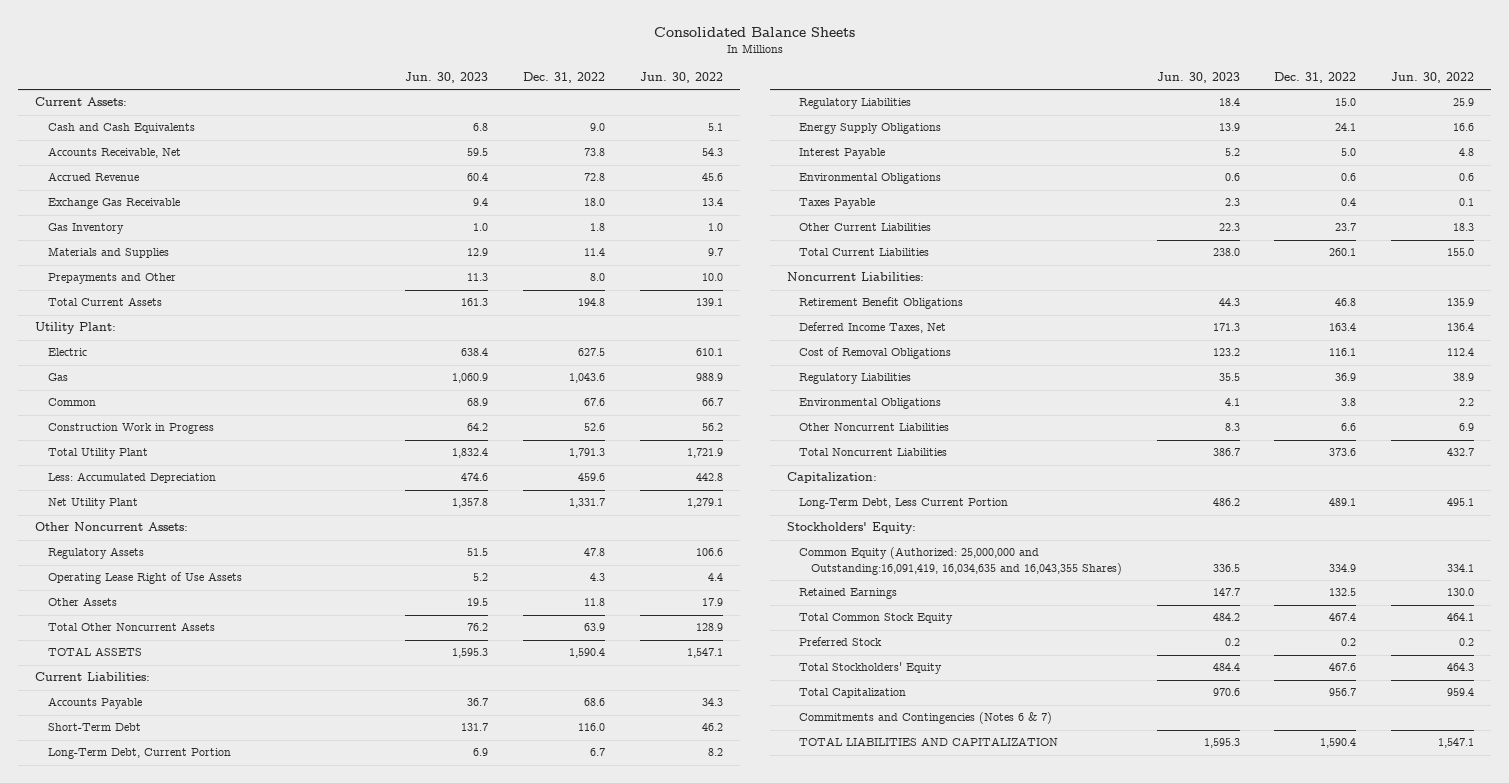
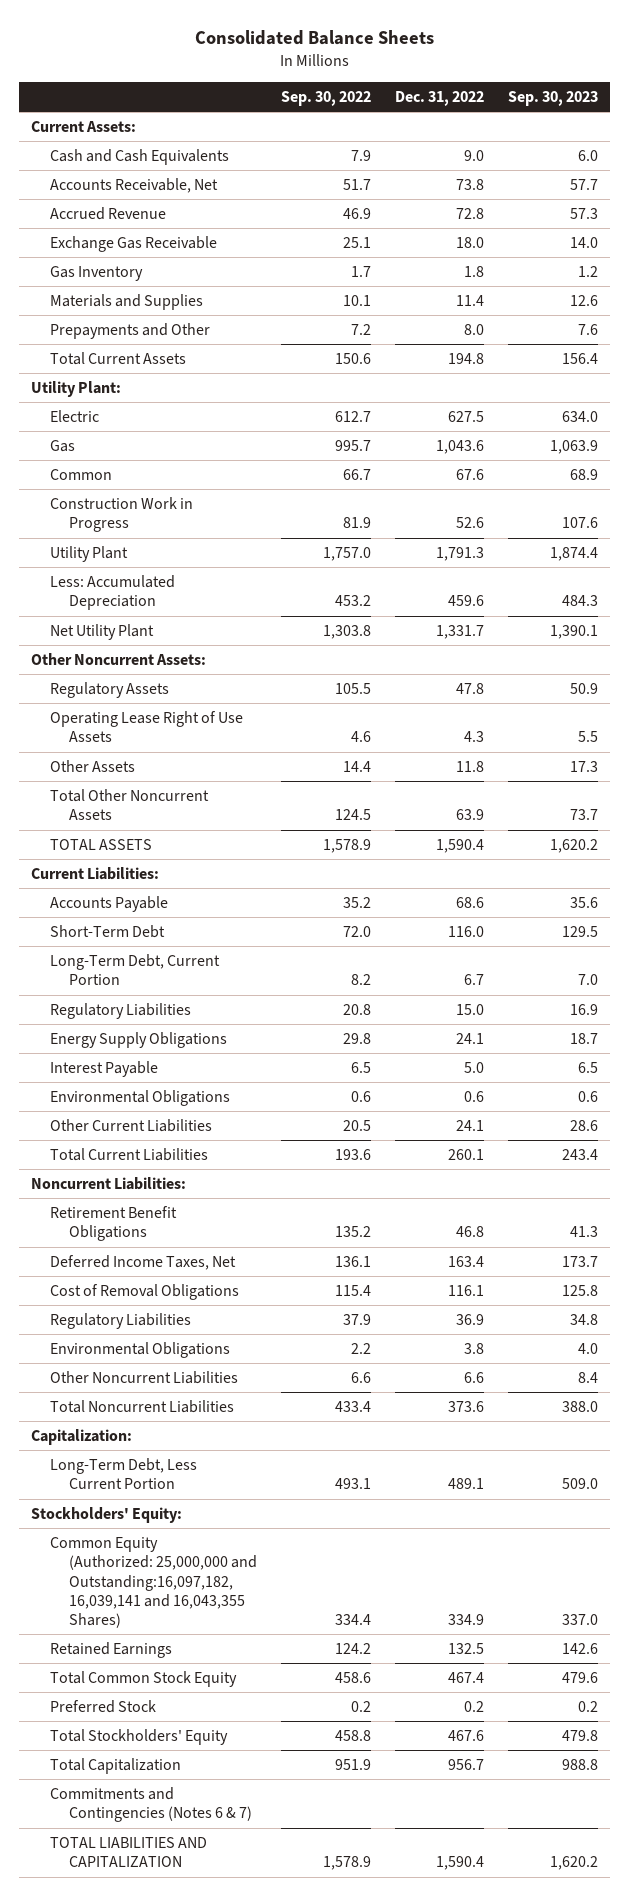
- | Jun. 30, 2023 | Dec. 31, 2022 | Jun. 30, 2022
+ | Sep. 30, 2022 | Dec. 31, 2022 | Sep. 30, 2023
- Total Utility Plant | 1,832.4 | 1,791.3 | 1,721.9
+ Utility Plant | 1,757.0 | 1,791.3 | 1,874.4
- Taxes Payable | 2.3 | 0.4 | 0.1
- Other Current Liabilities | 22.3 | 23.7 | 18.3
+ Other Current Liabilities | 20.5 | 24.1 | 28.6
- Common Equity (Authorized: 25,000,000 and Outstanding:16,091,419, 16,034,635 and 16,043,355 Shares) | 336.5 | 334.9 | 334.1
+ Common Equity (Authorized: 25,000,000 and Outstanding:16,097,182, 16,039,141 and 16,043,355 Shares) | 334.4 | 334.9 | 337.0

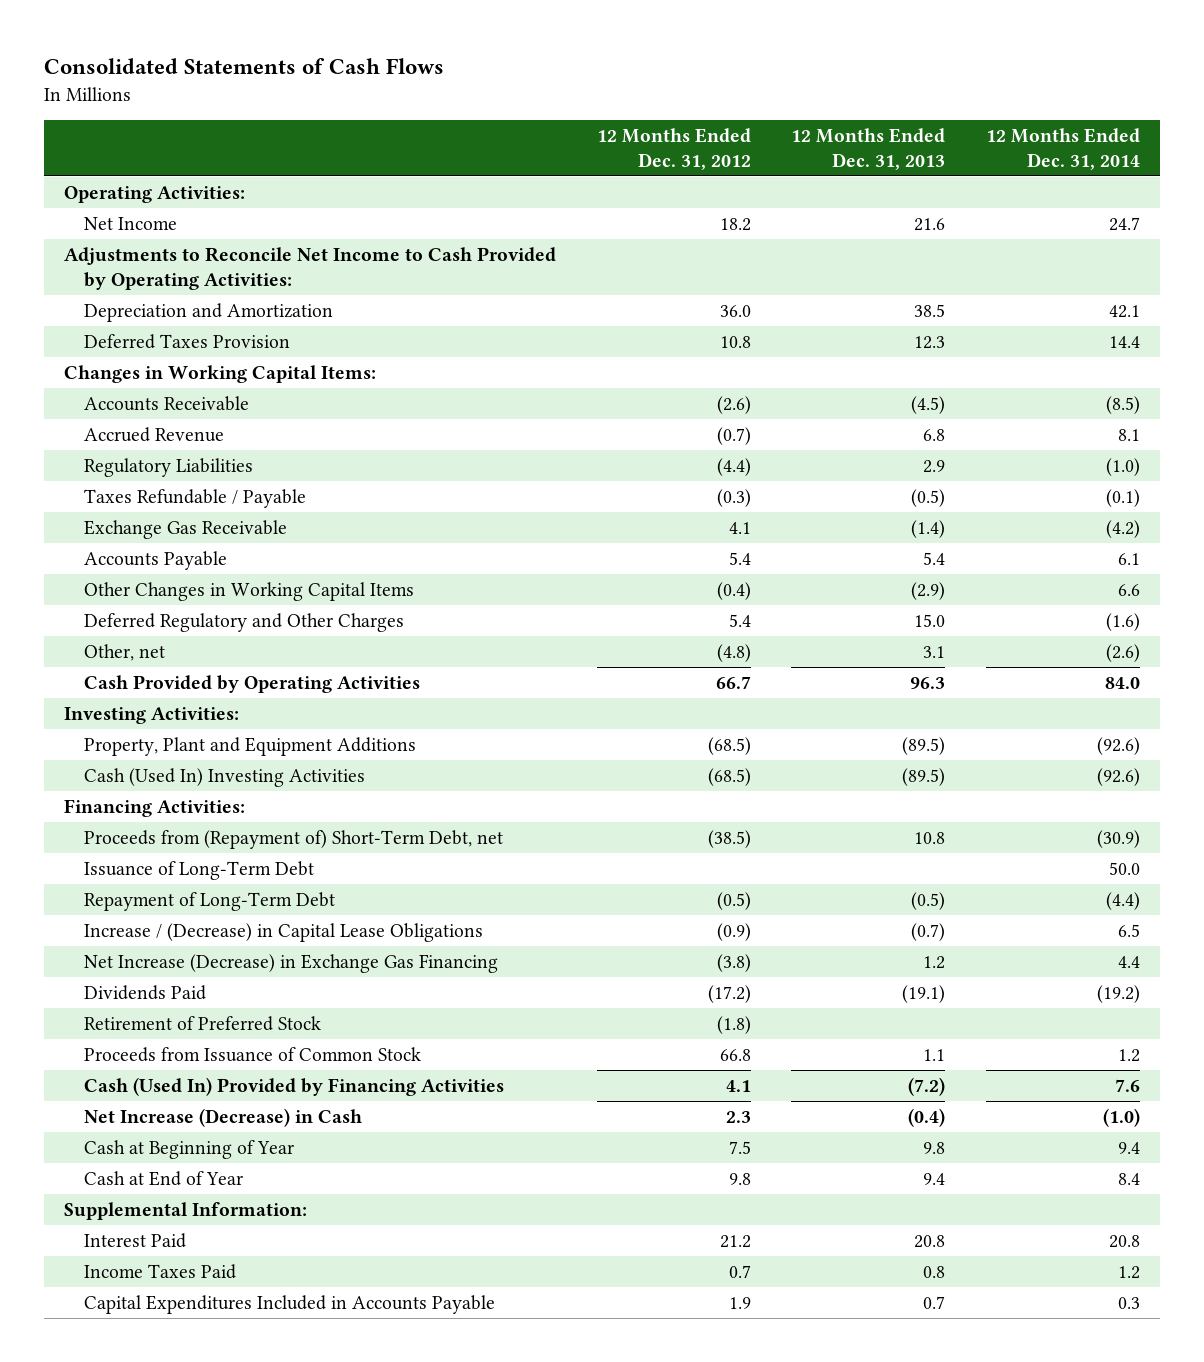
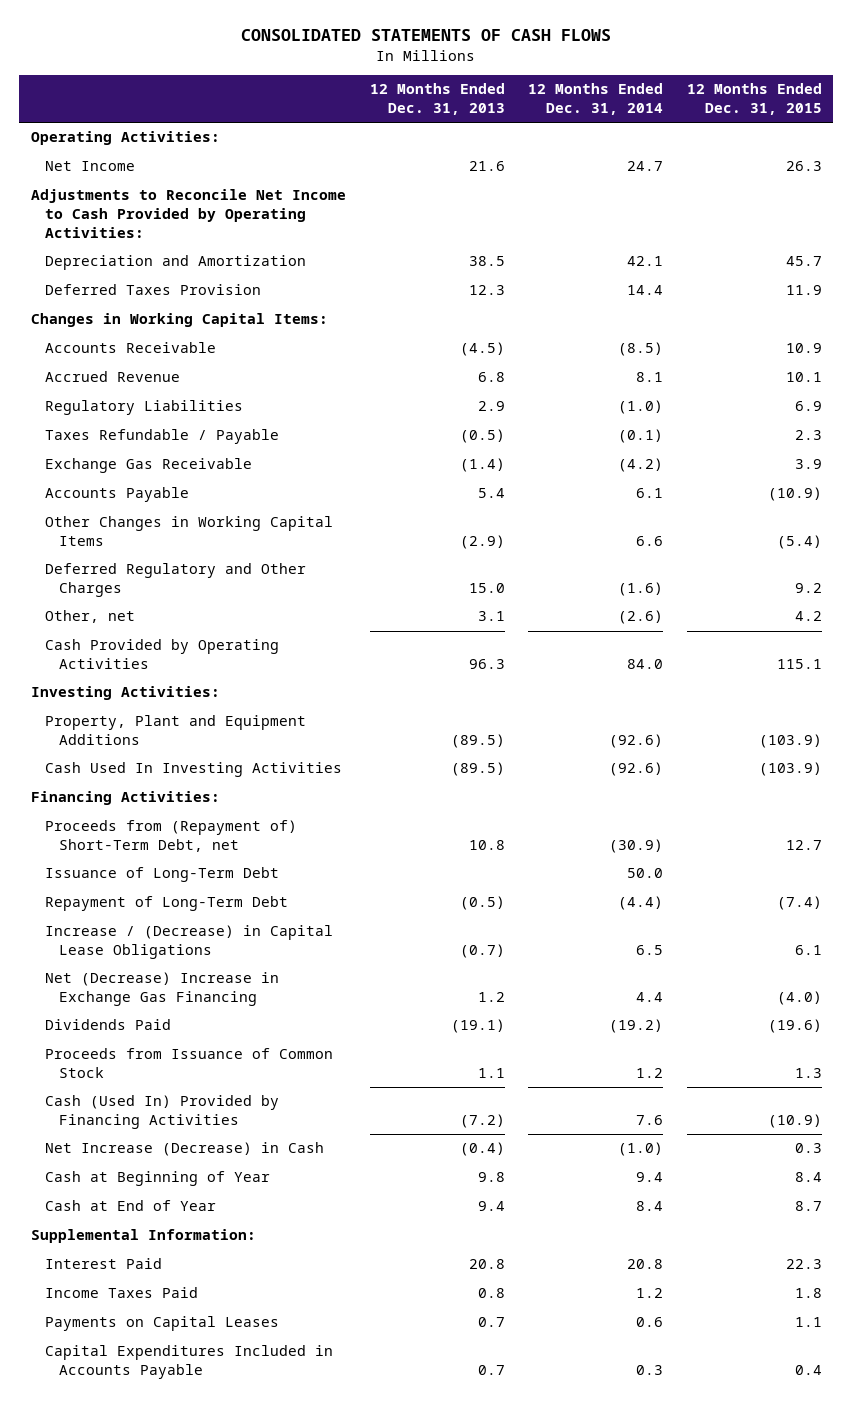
- Consolidated Statements of Cash Flows
+ CONSOLIDATED STATEMENTS OF CASH FLOWS
- | 12 Months Ended Dec. 31, 2012 | 12 Months Ended Dec. 31, 2013 | 12 Months Ended Dec. 31, 2014
+ | 12 Months Ended Dec. 31, 2013 | 12 Months Ended Dec. 31, 2014 | 12 Months Ended Dec. 31, 2015
- Cash (Used In) Investing Activities | (68.5) | (89.5) | (92.6)
+ Cash Used In Investing Activities | (89.5) | (92.6) | (103.9)
- Net Increase (Decrease) in Exchange Gas Financing | (3.8) | 1.2 | 4.4
+ Net (Decrease) Increase in Exchange Gas Financing | 1.2 | 4.4 | (4.0)
- Retirement of Preferred Stock | (1.8) | |
+ Payments on Capital Leases | 0.7 | 0.6 | 1.1

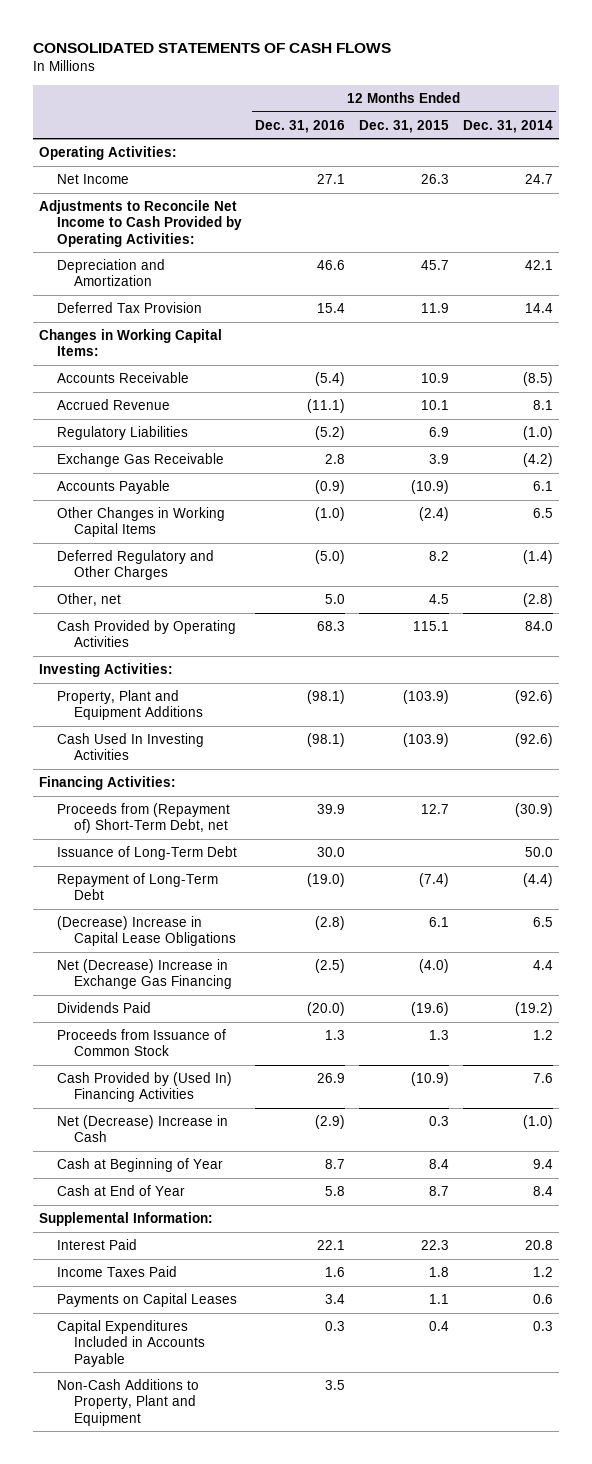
- | 12 Months Ended Dec. 31, 2013 | 12 Months Ended Dec. 31, 2014 | 12 Months Ended Dec. 31, 2015
+ | 12 Months Ended Dec. 31, 2016 | 12 Months Ended Dec. 31, 2015 | 12 Months Ended Dec. 31, 2014
- Deferred Taxes Provision | 12.3 | 14.4 | 11.9
+ Deferred Tax Provision | 15.4 | 11.9 | 14.4
- Taxes Refundable / Payable | (0.5) | (0.1) | 2.3
- Other Changes in Working Capital Items | (2.9) | 6.6 | (5.4)
- Deferred Regulatory and Other Charges | 15.0 | (1.6) | 9.2
- Other, net | 3.1 | (2.6) | 4.2
+ Other Changes in Working Capital Items | (1.0) | (2.4) | 6.5
+ Deferred Regulatory and Other Charges | (5.0) | 8.2 | (1.4)
+ Other, net | 5.0 | 4.5 | (2.8)
- Increase / (Decrease) in Capital Lease Obligations | (0.7) | 6.5 | 6.1
+ (Decrease) Increase in Capital Lease Obligations | (2.8) | 6.1 | 6.5
- Cash (Used In) Provided by Financing Activities | (7.2) | 7.6 | (10.9)
- Net Increase (Decrease) in Cash | (0.4) | (1.0) | 0.3
+ Cash Provided by (Used In) Financing Activities | 26.9 | (10.9) | 7.6
+ Net (Decrease) Increase in Cash | (2.9) | 0.3 | (1.0)
+ Non-Cash Additions to Property, Plant and Equipment | 3.5 | |

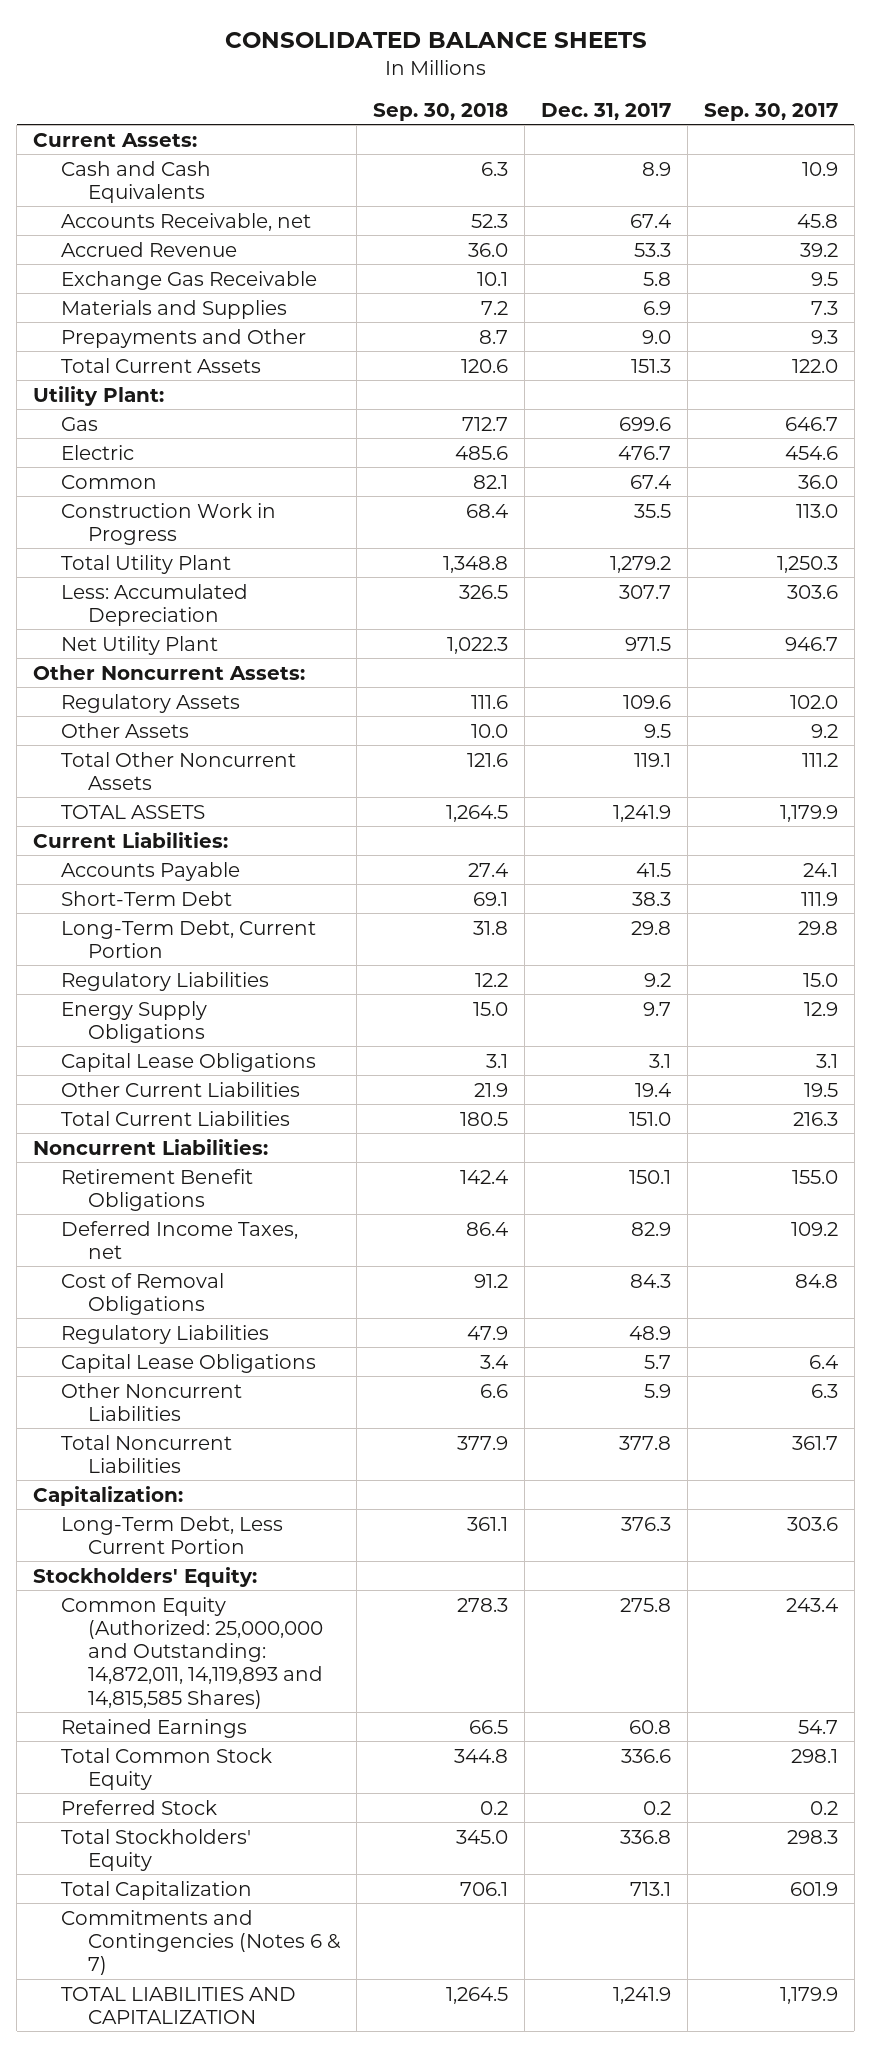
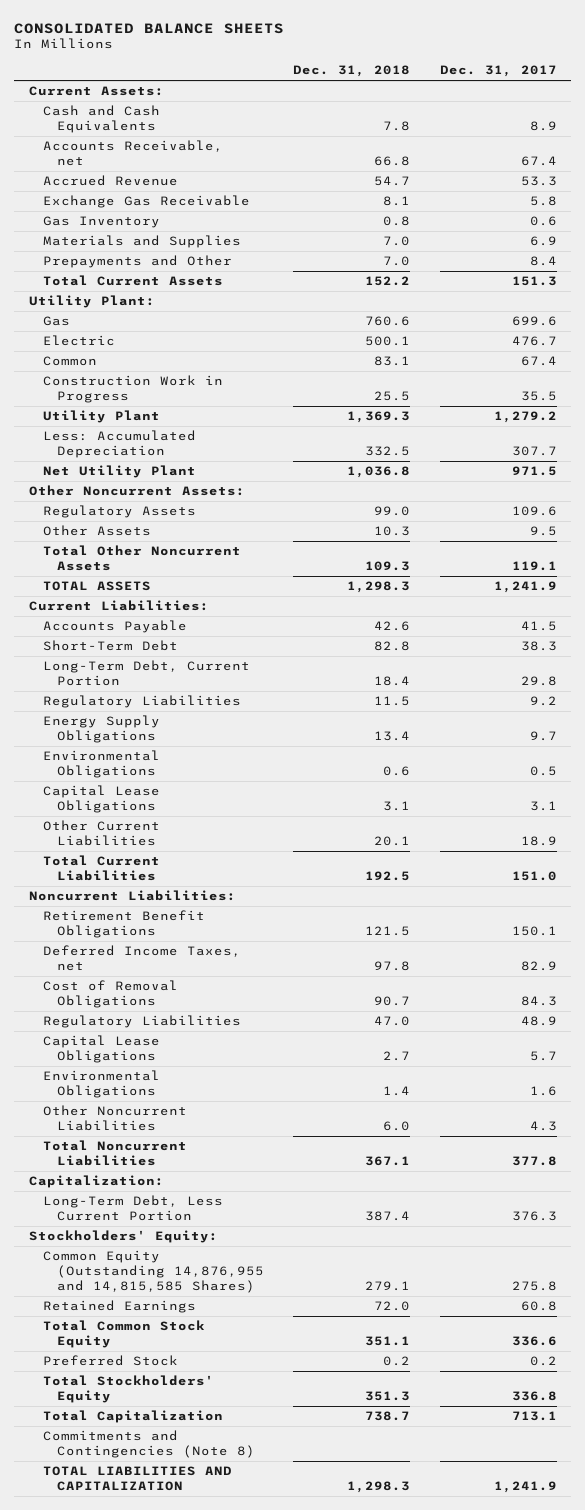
- | Sep. 30, 2018 | Dec. 31, 2017 | Sep. 30, 2017
+ | Dec. 31, 2018 | Dec. 31, 2017
+ Gas Inventory | 0.8 | 0.6
- Prepayments and Other | 8.7 | 9.0 | 9.3
+ Prepayments and Other | 7.0 | 8.4
- Total Utility Plant | 1,348.8 | 1,279.2 | 1,250.3
+ Utility Plant | 1,369.3 | 1,279.2
+ Environmental Obligations | 0.6 | 0.5
- Other Current Liabilities | 21.9 | 19.4 | 19.5
+ Other Current Liabilities | 20.1 | 18.9
- Other Noncurrent Liabilities | 6.6 | 5.9 | 6.3
+ Environmental Obligations | 1.4 | 1.6
+ Other Noncurrent Liabilities | 6.0 | 4.3
- Common Equity (Authorized: 25,000,000 and Outstanding: 14,872,011, 14,119,893 and 14,815,585 Shares) | 278.3 | 275.8 | 243.4
+ Common Equity (Outstanding 14,876,955 and 14,815,585 Shares) | 279.1 | 275.8
- Commitments and Contingencies (Notes 6 & 7)
+ Commitments and Contingencies (Note 8)

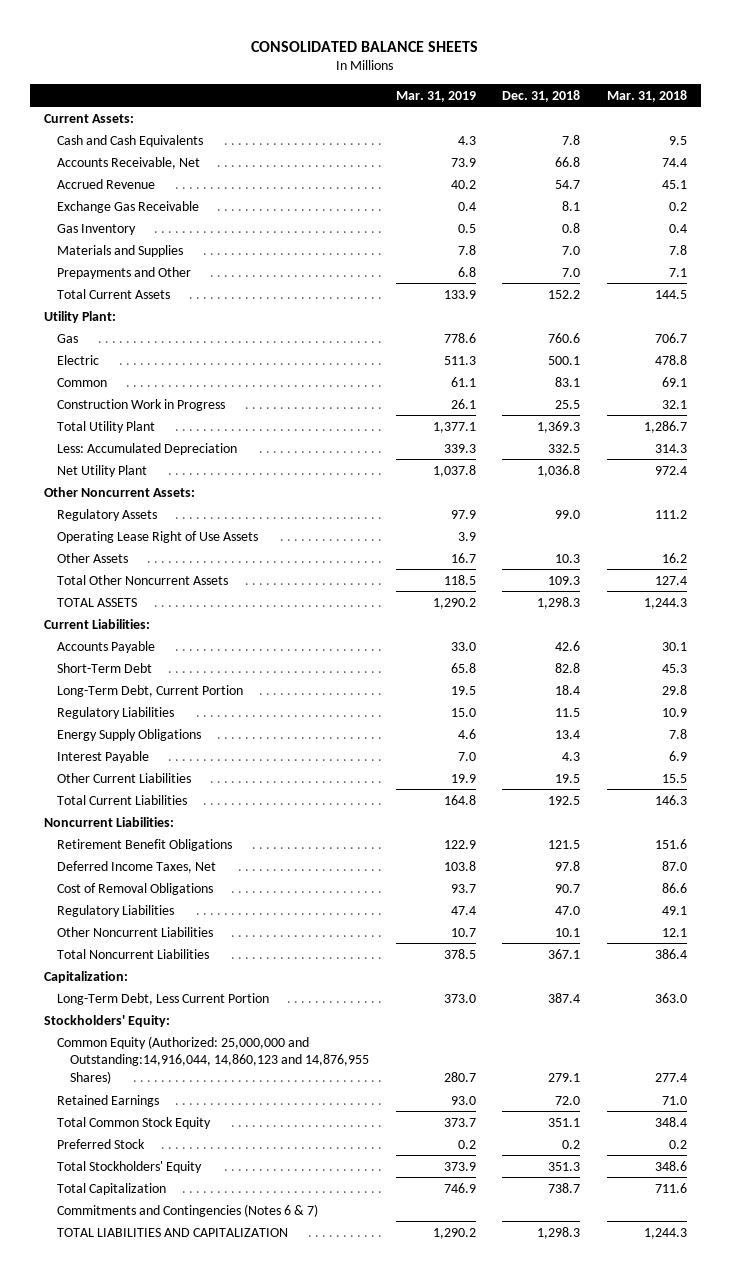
- | Dec. 31, 2018 | Dec. 31, 2017
+ | Mar. 31, 2019 | Dec. 31, 2018 | Mar. 31, 2018
- Accounts Receivable, net | 66.8 | 67.4
+ Accounts Receivable, Net | 73.9 | 66.8 | 74.4
- Utility Plant | 1,369.3 | 1,279.2
+ Total Utility Plant | 1,377.1 | 1,369.3 | 1,286.7
+ Operating Lease Right of Use Assets | 3.9 | |
- Environmental Obligations | 0.6 | 0.5
- Capital Lease Obligations | 3.1 | 3.1
- Other Current Liabilities | 20.1 | 18.9
+ Interest Payable | 7.0 | 4.3 | 6.9
+ Other Current Liabilities | 19.9 | 19.5 | 15.5
- Deferred Income Taxes, net | 97.8 | 82.9
+ Deferred Income Taxes, Net | 103.8 | 97.8 | 87.0
- Capital Lease Obligations | 2.7 | 5.7
- Environmental Obligations | 1.4 | 1.6
- Other Noncurrent Liabilities | 6.0 | 4.3
+ Other Noncurrent Liabilities | 10.7 | 10.1 | 12.1
- Common Equity (Outstanding 14,876,955 and 14,815,585 Shares) | 279.1 | 275.8
+ Common Equity (Authorized: 25,000,000 and Outstanding:14,916,044, 14,860,123 and 14,876,955 Shares) | 280.7 | 279.1 | 277.4
- Commitments and Contingencies (Note 8)
+ Commitments and Contingencies (Notes 6 & 7)

